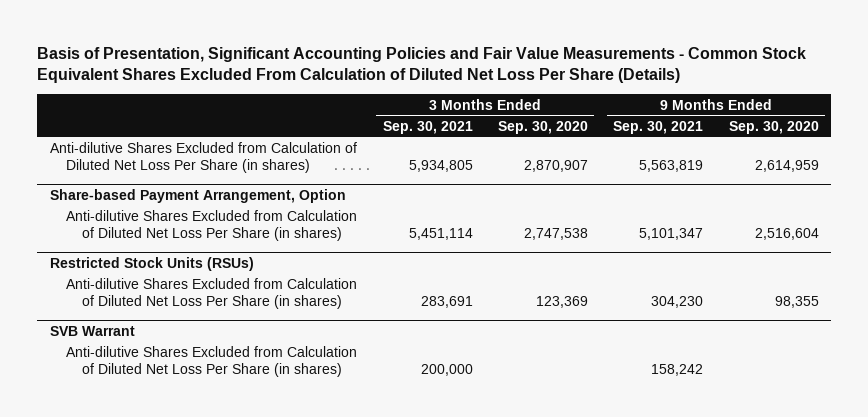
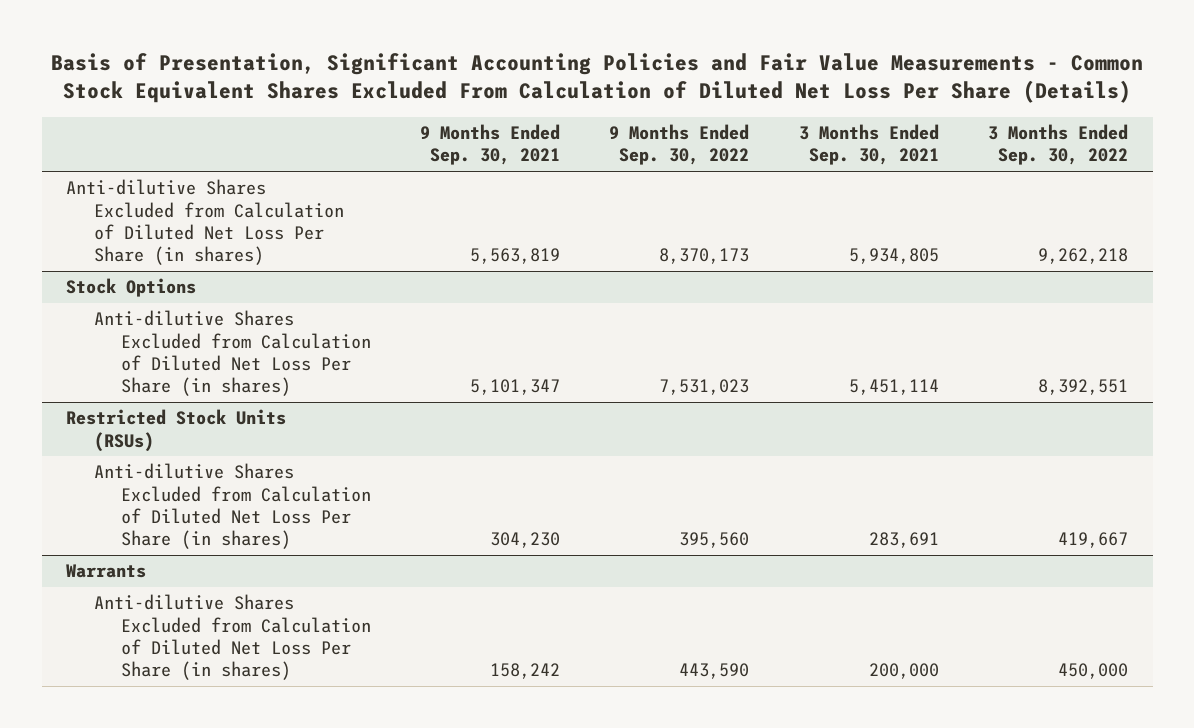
- | 3 Months Ended Sep. 30, 2021 | 3 Months Ended Sep. 30, 2020 | 9 Months Ended Sep. 30, 2021 | 9 Months Ended Sep. 30, 2020
+ | 9 Months Ended Sep. 30, 2021 | 9 Months Ended Sep. 30, 2022 | 3 Months Ended Sep. 30, 2021 | 3 Months Ended Sep. 30, 2022
- Share-based Payment Arrangement, Option
+ Stock Options
- SVB Warrant
+ Warrants

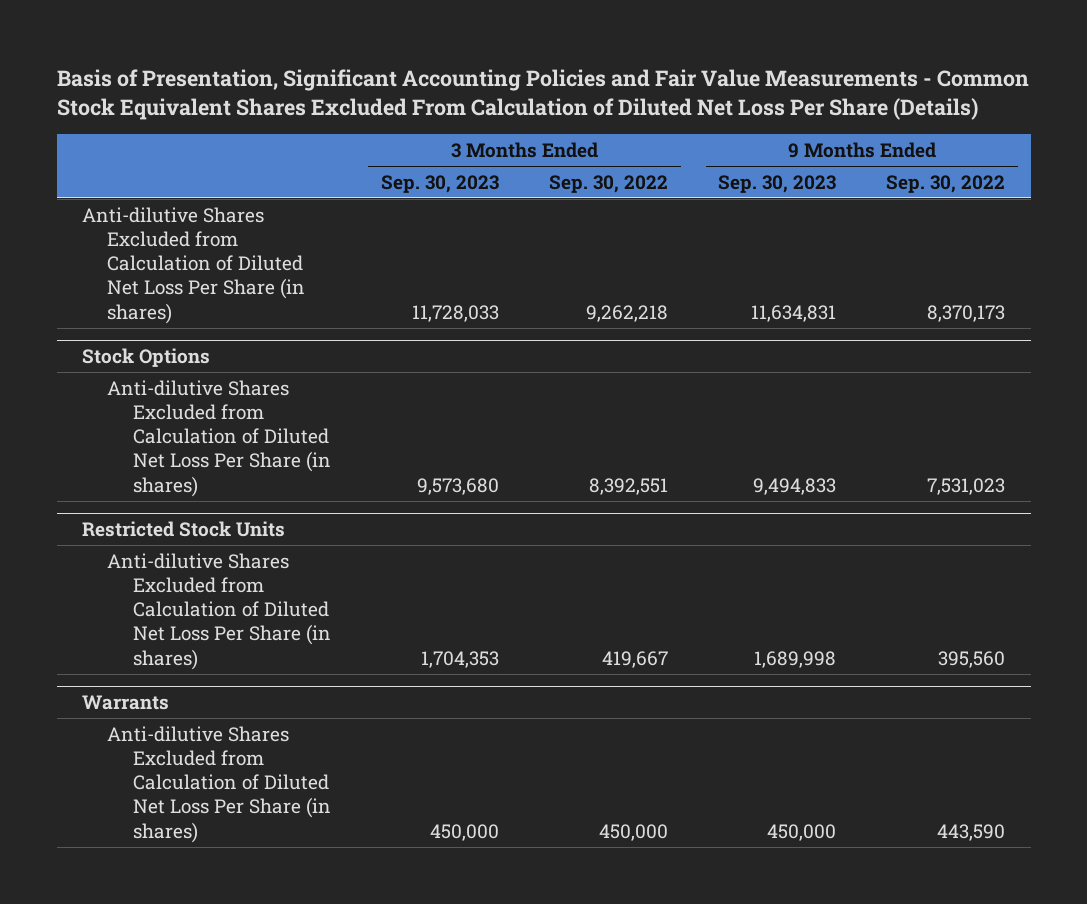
- | 9 Months Ended Sep. 30, 2021 | 9 Months Ended Sep. 30, 2022 | 3 Months Ended Sep. 30, 2021 | 3 Months Ended Sep. 30, 2022
+ | 3 Months Ended Sep. 30, 2023 | 3 Months Ended Sep. 30, 2022 | 9 Months Ended Sep. 30, 2023 | 9 Months Ended Sep. 30, 2022
- Restricted Stock Units (RSUs)
+ Restricted Stock Units

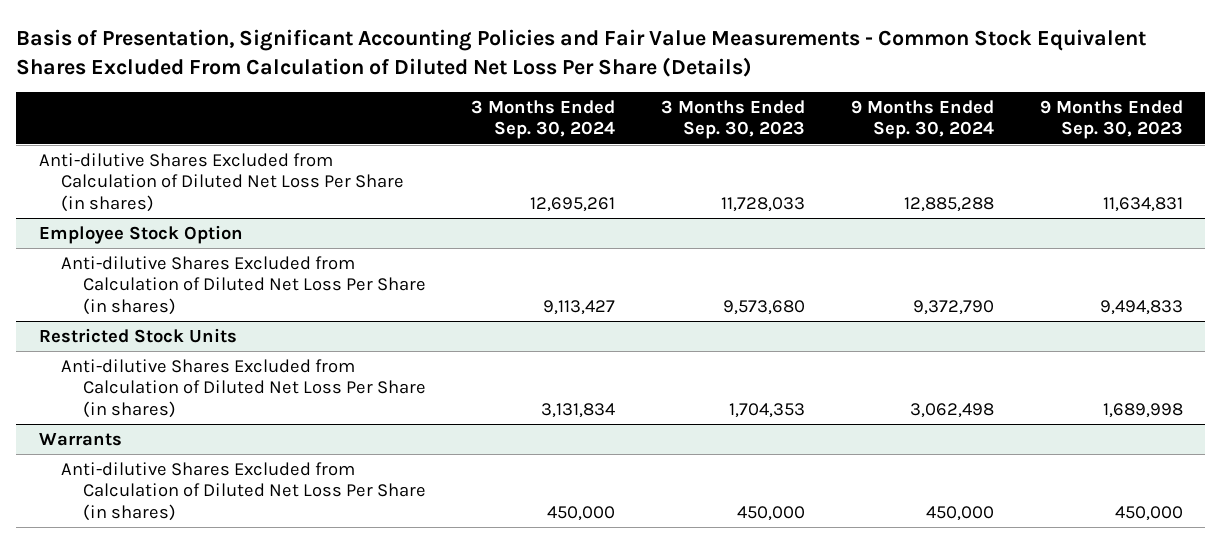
- | 3 Months Ended Sep. 30, 2023 | 3 Months Ended Sep. 30, 2022 | 9 Months Ended Sep. 30, 2023 | 9 Months Ended Sep. 30, 2022
+ | 3 Months Ended Sep. 30, 2024 | 3 Months Ended Sep. 30, 2023 | 9 Months Ended Sep. 30, 2024 | 9 Months Ended Sep. 30, 2023
- Stock Options
+ Employee Stock Option

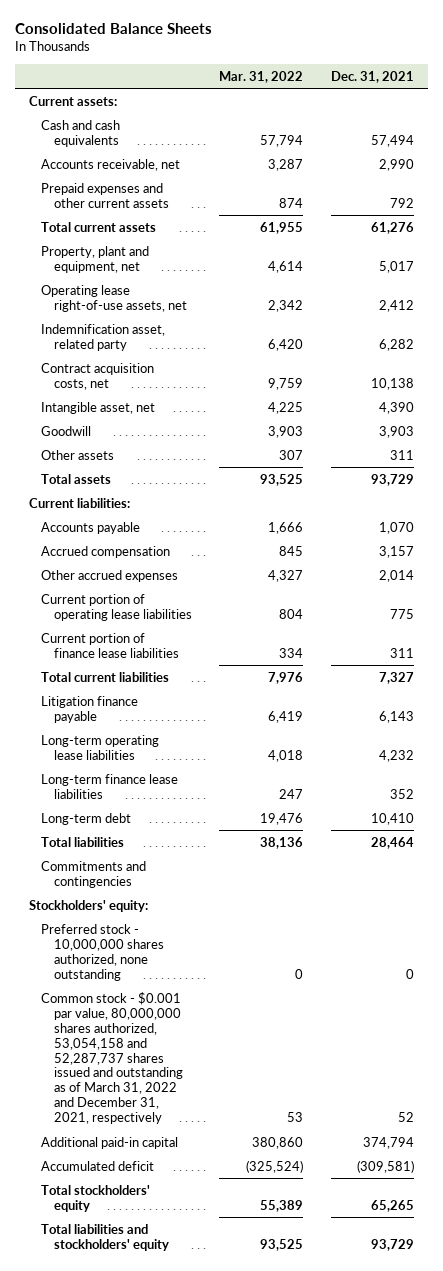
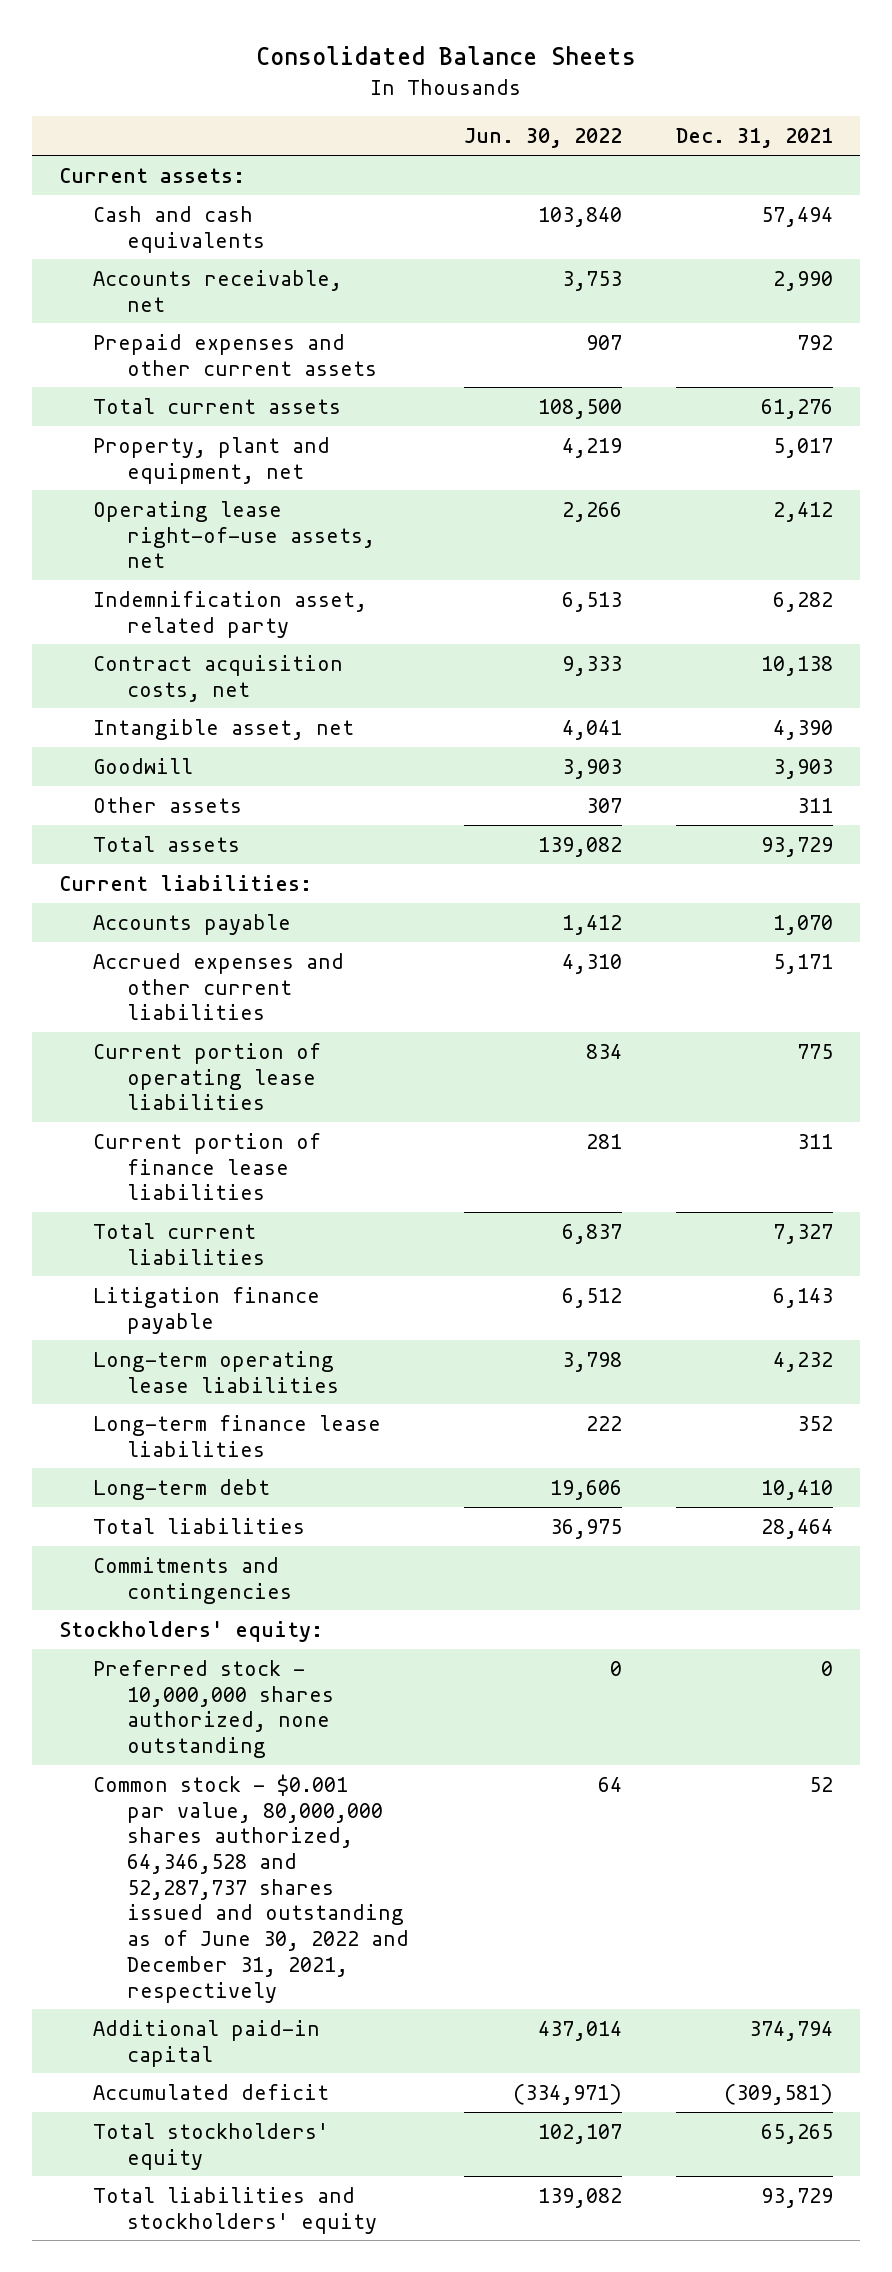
- | Mar. 31, 2022 | Dec. 31, 2021
+ | Jun. 30, 2022 | Dec. 31, 2021
- Accrued compensation | 845 | 3,157
- Other accrued expenses | 4,327 | 2,014
+ Accrued expenses and other current liabilities | 4,310 | 5,171
- Common stock - $0.001 par value, 80,000,000 shares authorized, 53,054,158 and 52,287,737 shares issued and outstanding as of March 31, 2022 and December 31, 2021, respectively | 53 | 52
+ Common stock - $0.001 par value, 80,000,000 shares authorized, 64,346,528 and 52,287,737 shares issued and outstanding as of June 30, 2022 and December 31, 2021, respectively | 64 | 52

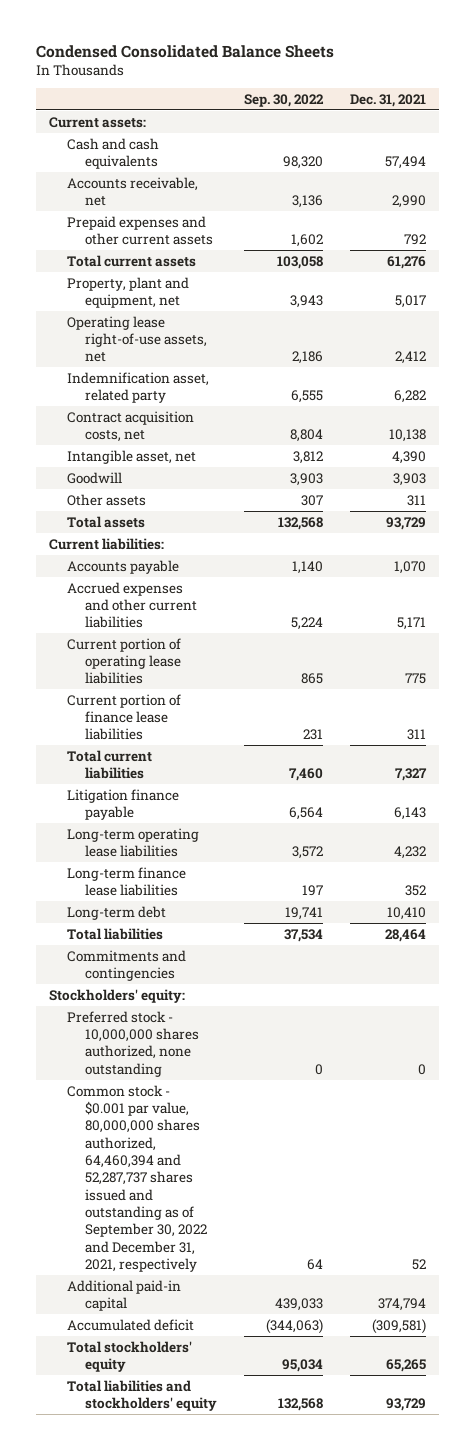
- Consolidated Balance Sheets
+ Condensed Consolidated Balance Sheets
- | Jun. 30, 2022 | Dec. 31, 2021
+ | Sep. 30, 2022 | Dec. 31, 2021
- Common stock - $0.001 par value, 80,000,000 shares authorized, 64,346,528 and 52,287,737 shares issued and outstanding as of June 30, 2022 and December 31, 2021, respectively | 64 | 52
+ Common stock - $0.001 par value, 80,000,000 shares authorized, 64,460,394 and 52,287,737 shares issued and outstanding as of September 30, 2022 and December 31, 2021, respectively | 64 | 52

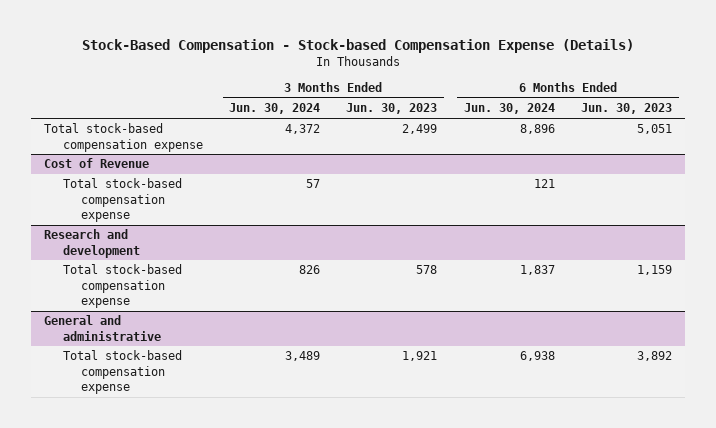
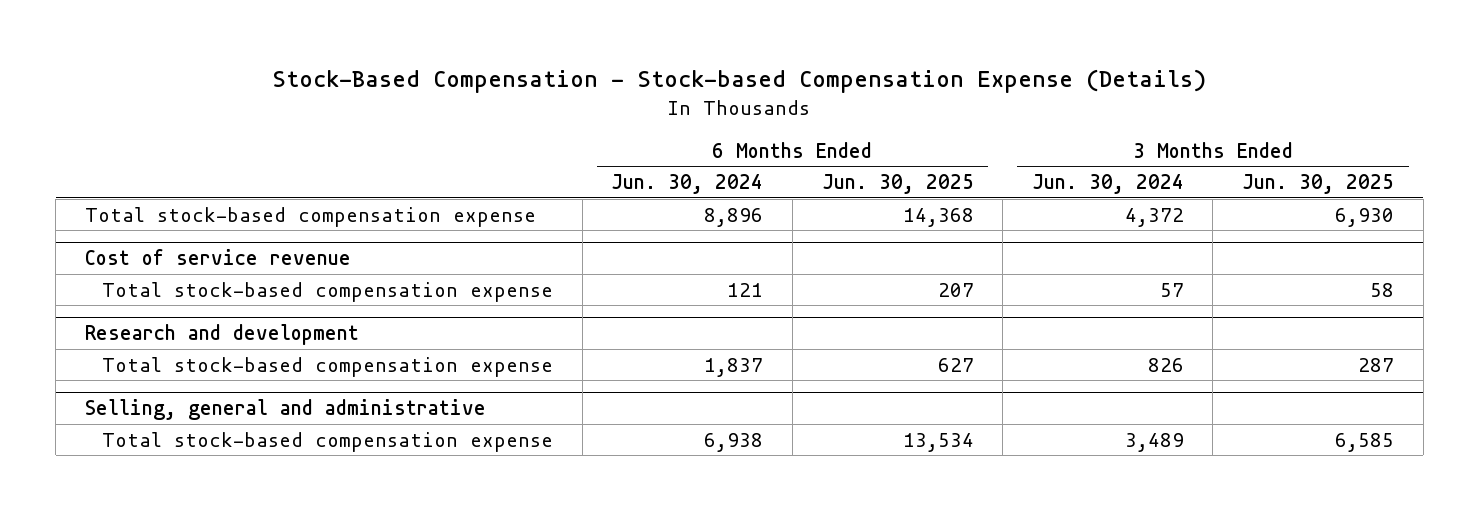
- | 3 Months Ended Jun. 30, 2024 | 3 Months Ended Jun. 30, 2023 | 6 Months Ended Jun. 30, 2024 | 6 Months Ended Jun. 30, 2023
+ | 6 Months Ended Jun. 30, 2024 | 6 Months Ended Jun. 30, 2025 | 3 Months Ended Jun. 30, 2024 | 3 Months Ended Jun. 30, 2025
- Cost of Revenue
+ Cost of service revenue
- General and administrative
+ Selling, general and administrative

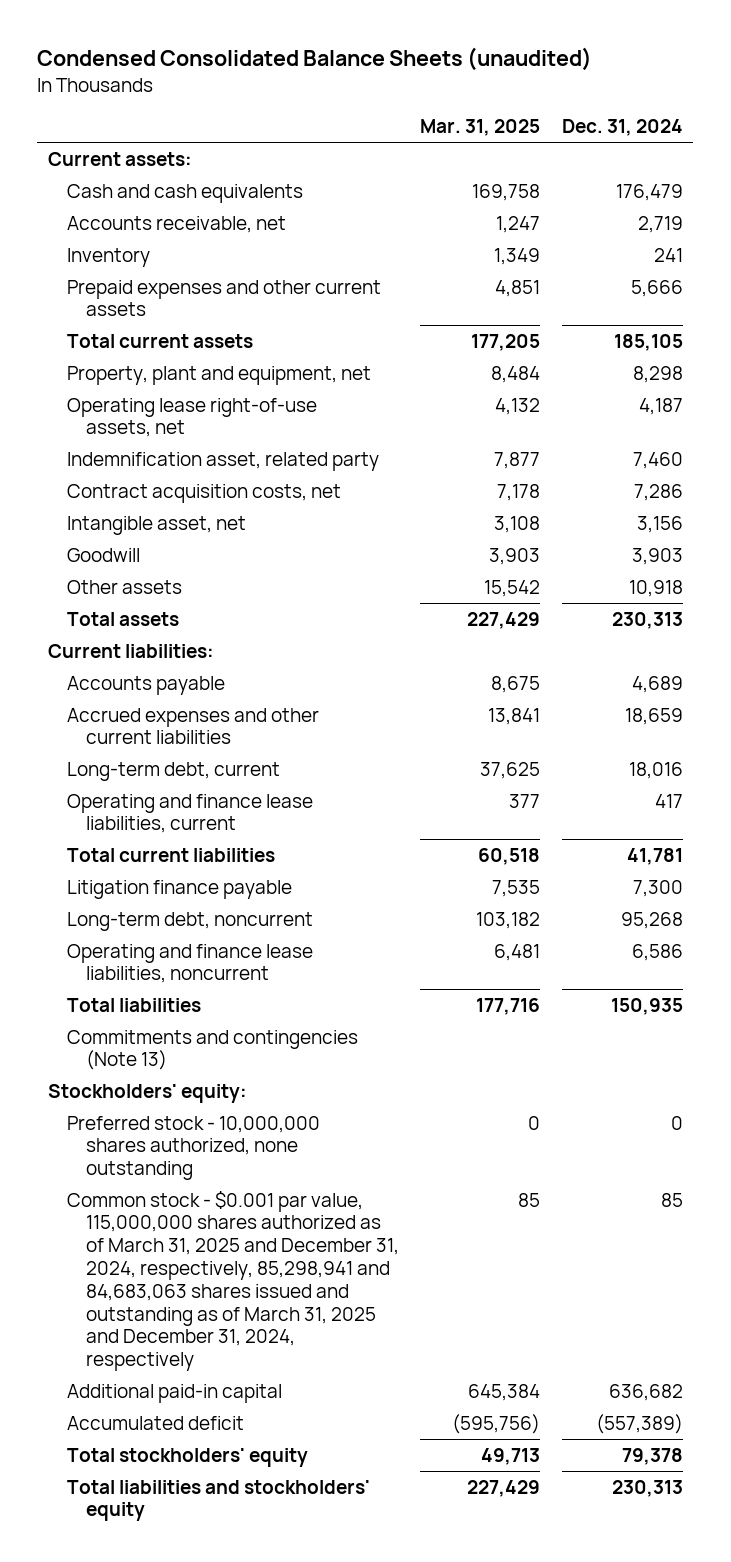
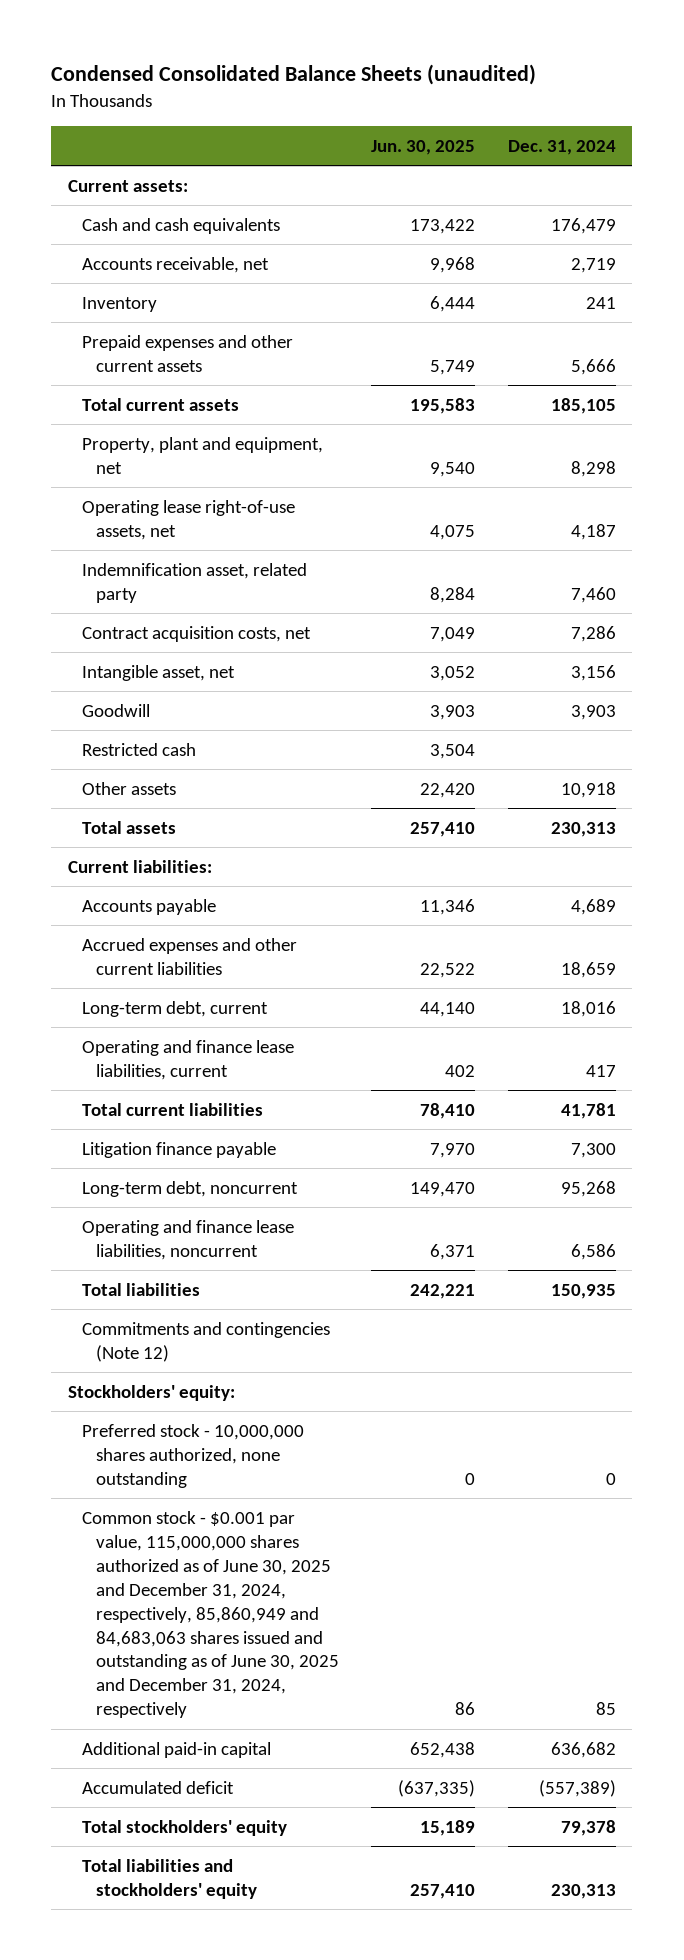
- | Mar. 31, 2025 | Dec. 31, 2024
+ | Jun. 30, 2025 | Dec. 31, 2024
+ Restricted cash | 3,504 |
- Commitments and contingencies (Note 13)
+ Commitments and contingencies (Note 12)
- Common stock - $0.001 par value, 115,000,000 shares authorized as of March 31, 2025 and December 31, 2024, respectively, 85,298,941 and 84,683,063 shares issued and outstanding as of March 31, 2025 and December 31, 2024, respectively | 85 | 85
+ Common stock - $0.001 par value, 115,000,000 shares authorized as of June 30, 2025 and December 31, 2024, respectively, 85,860,949 and 84,683,063 shares issued and outstanding as of June 30, 2025 and December 31, 2024, respectively | 86 | 85

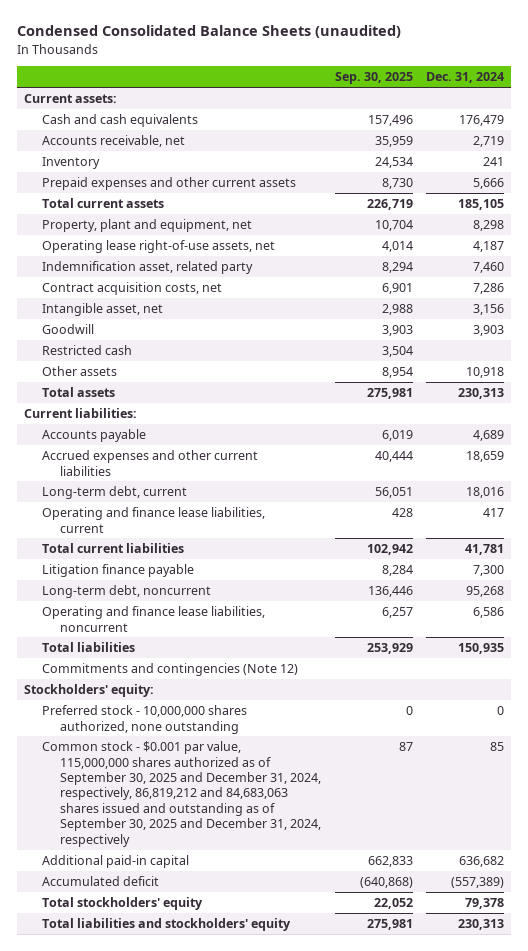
- | Jun. 30, 2025 | Dec. 31, 2024
+ | Sep. 30, 2025 | Dec. 31, 2024
- Common stock - $0.001 par value, 115,000,000 shares authorized as of June 30, 2025 and December 31, 2024, respectively, 85,860,949 and 84,683,063 shares issued and outstanding as of June 30, 2025 and December 31, 2024, respectively | 86 | 85
+ Common stock - $0.001 par value, 115,000,000 shares authorized as of September 30, 2025 and December 31, 2024, respectively, 86,819,212 and 84,683,063 shares issued and outstanding as of September 30, 2025 and December 31, 2024, respectively | 87 | 85

